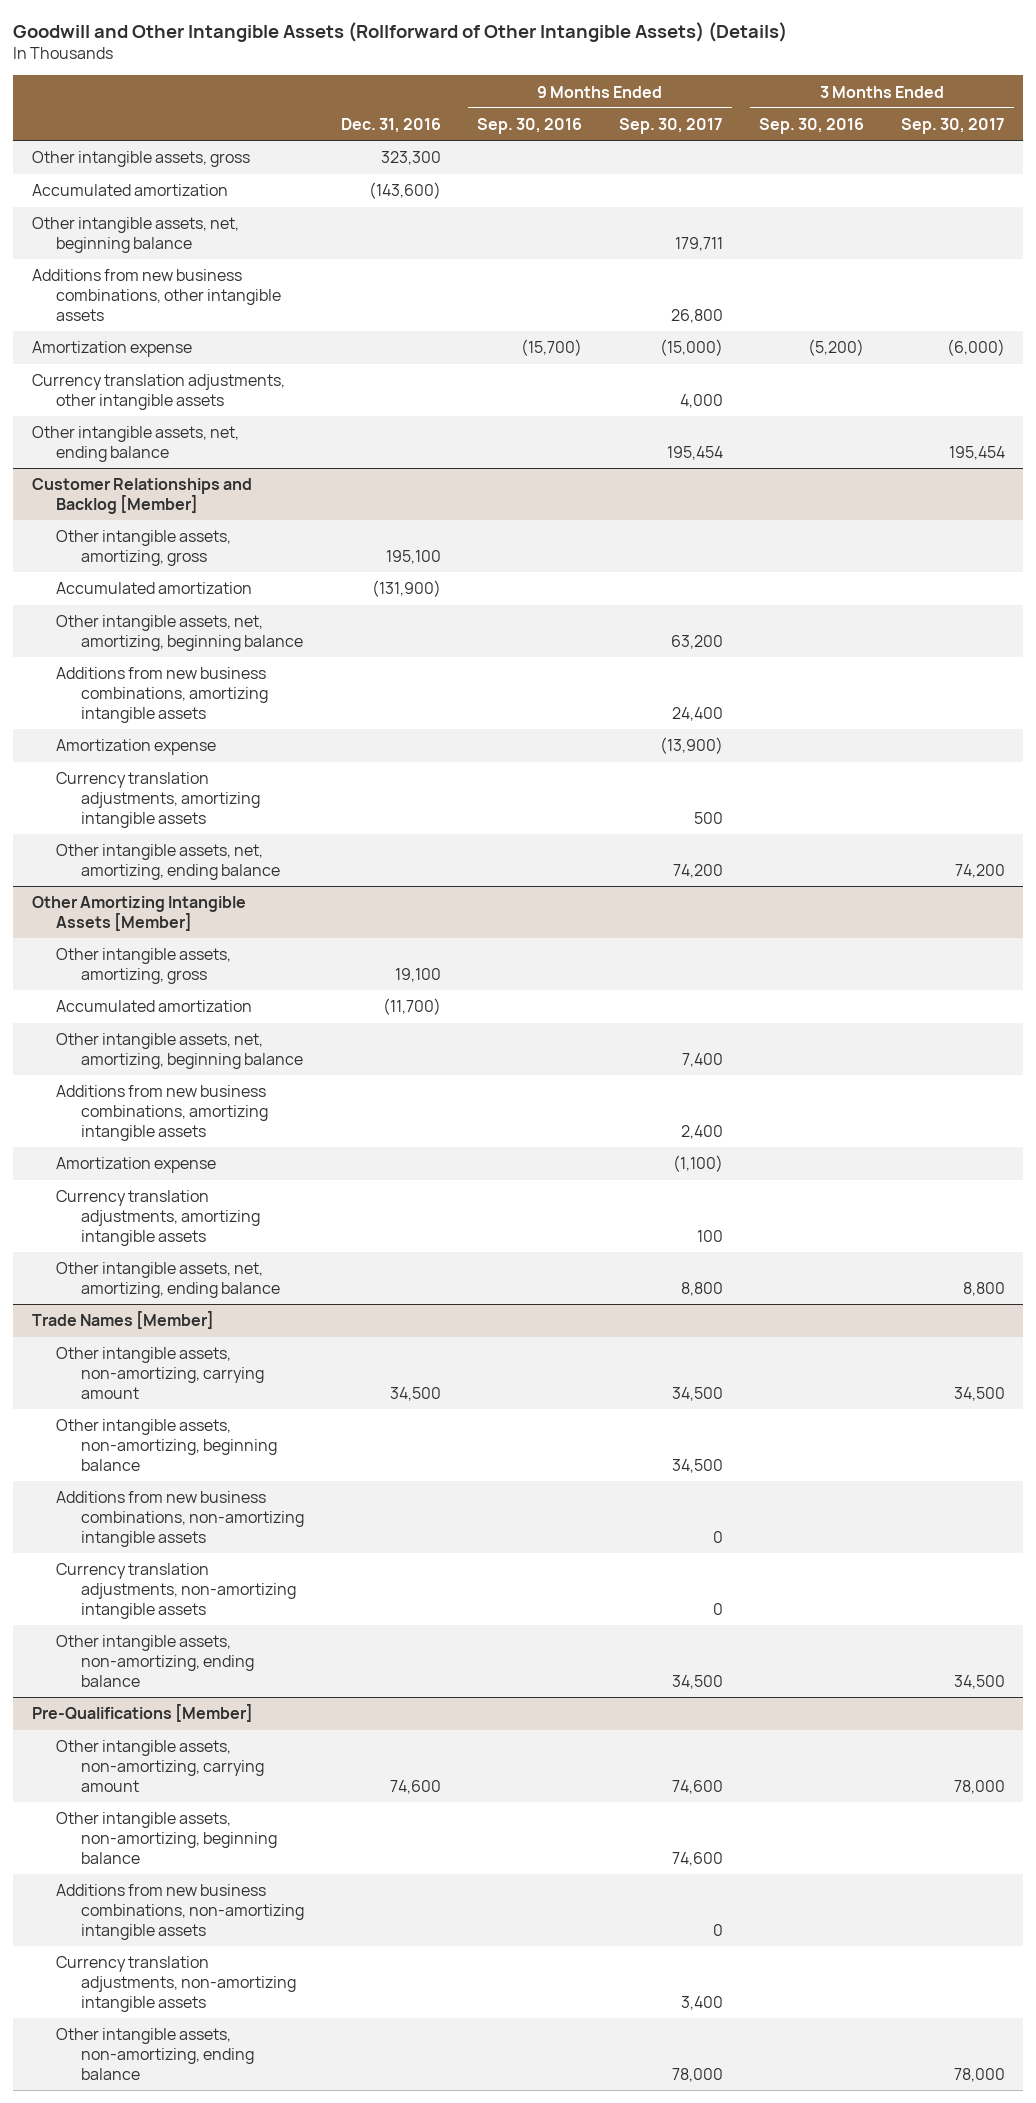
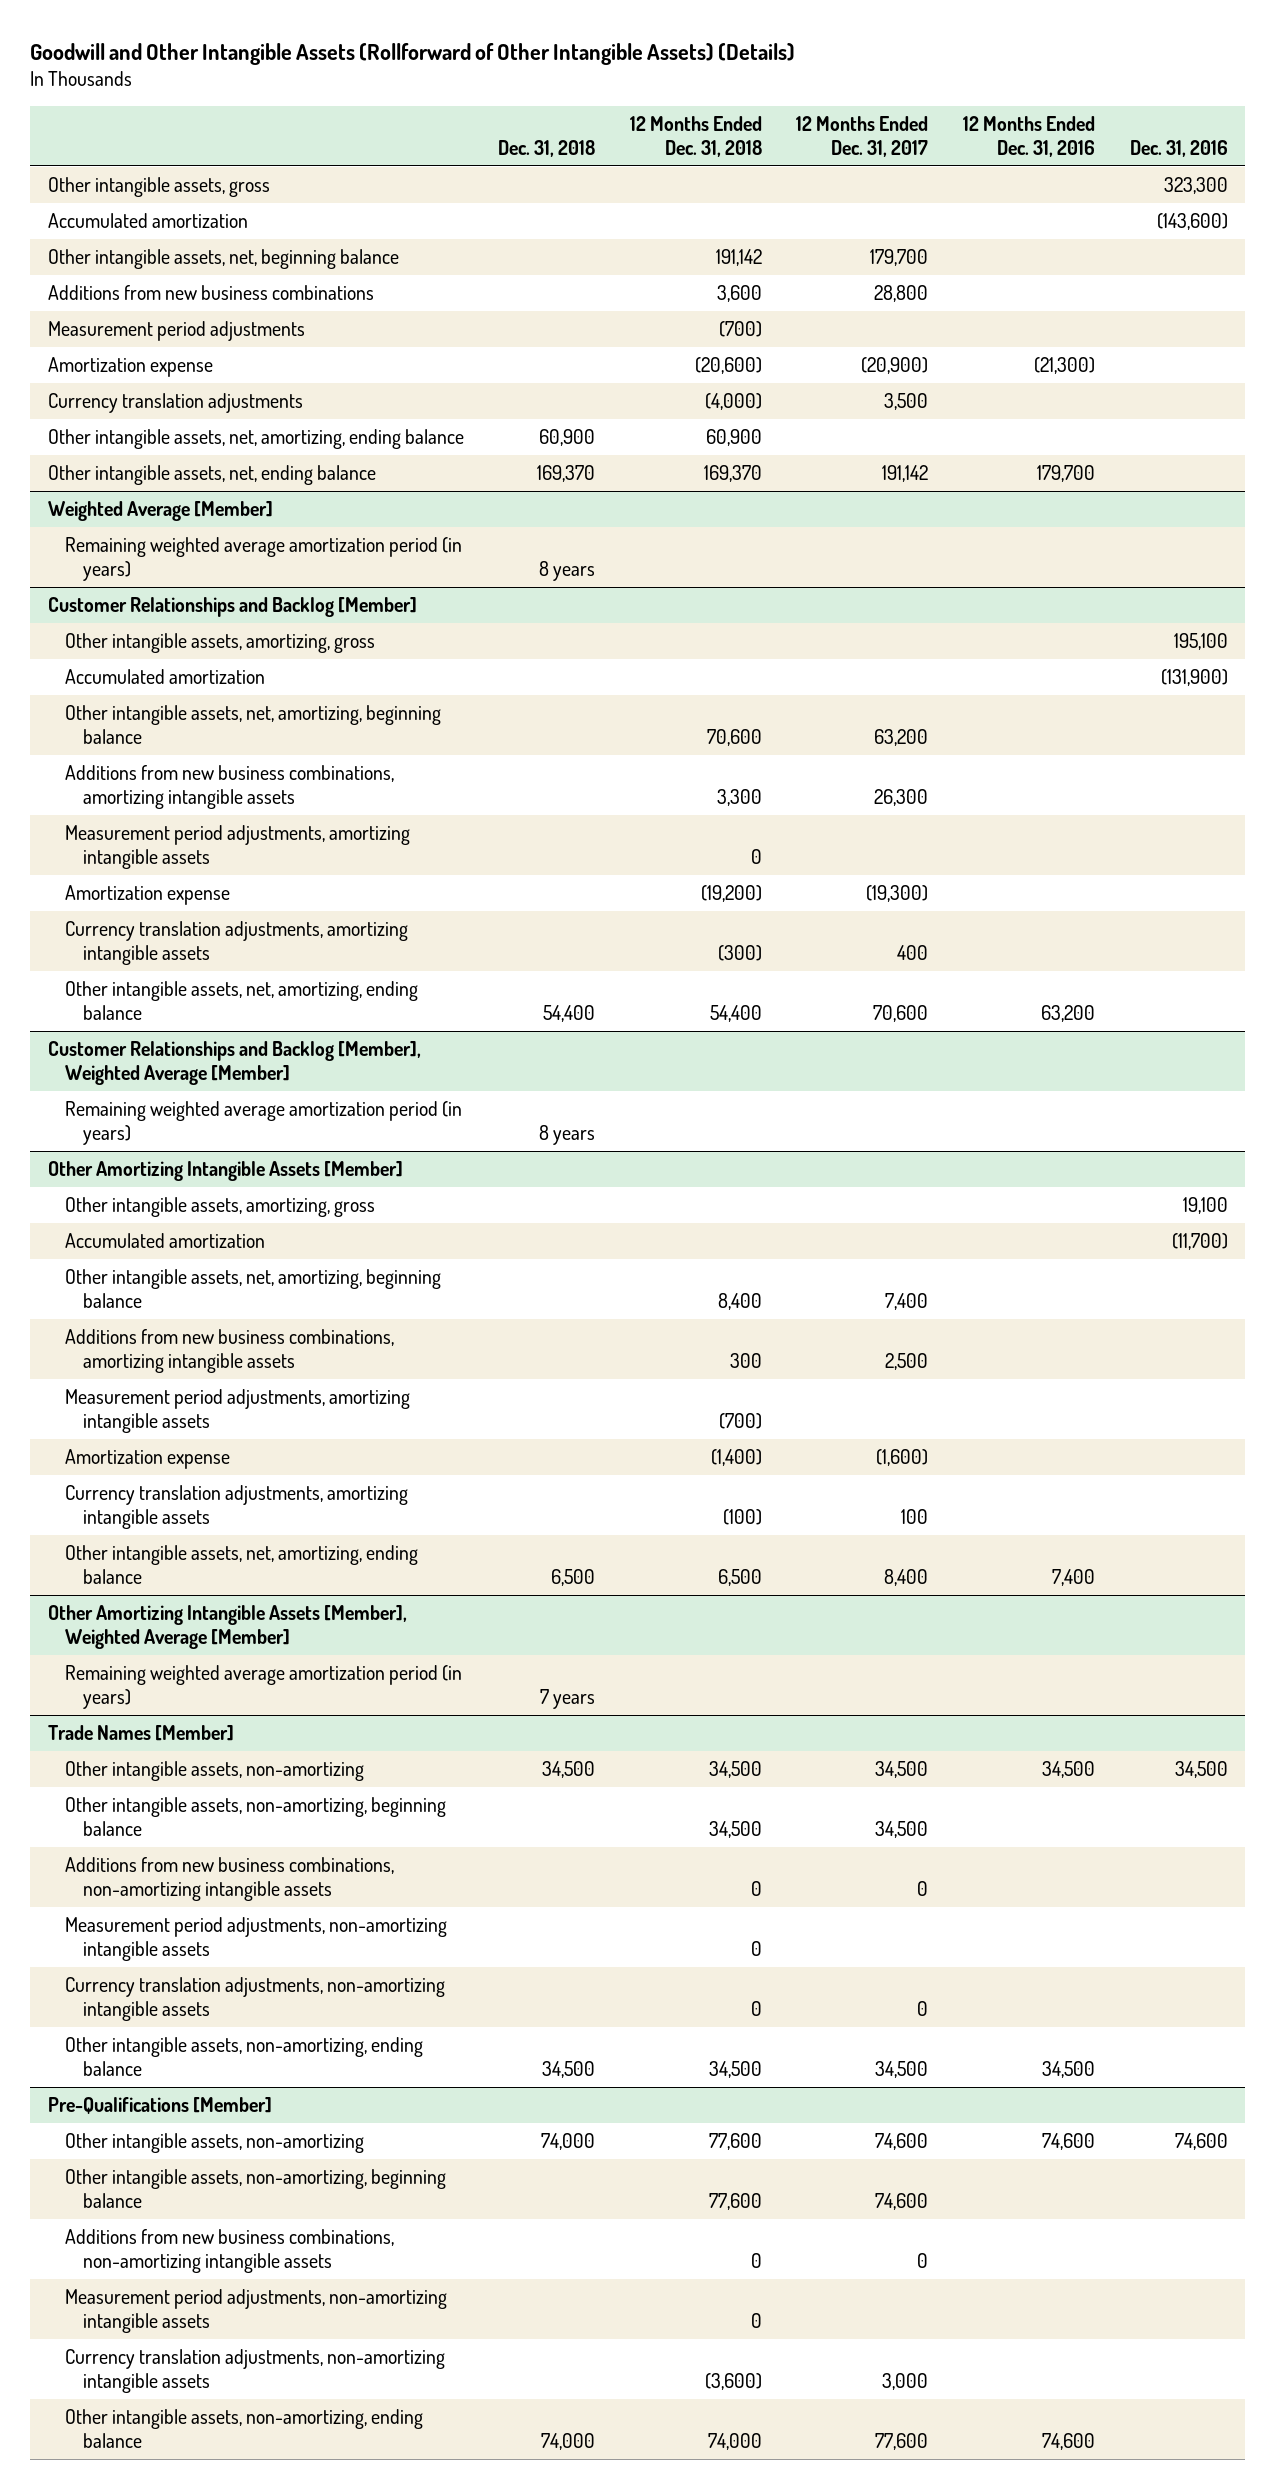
- | Dec. 31, 2016 | 9 Months Ended Sep. 30, 2016 | 9 Months Ended Sep. 30, 2017 | 3 Months Ended Sep. 30, 2016 | 3 Months Ended Sep. 30, 2017
+ | Dec. 31, 2018 | 12 Months Ended Dec. 31, 2018 | 12 Months Ended Dec. 31, 2017 | 12 Months Ended Dec. 31, 2016 | Dec. 31, 2016
- Additions from new business combinations, other intangible assets | | | 26,800 | |
+ Additions from new business combinations | | 3,600 | 28,800 | |
+ Measurement period adjustments | | (700) | | |
- Currency translation adjustments, other intangible assets | | | 4,000 | |
+ Currency translation adjustments | | (4,000) | 3,500 | |
+ Other intangible assets, net, amortizing, ending balance | 60,900 | 60,900 | | |
+ Weighted Average [Member]
+ Remaining weighted average amortization period (in years) | 8 years | | | |
@ Customer Relationships and Backlog [Member]
+ Measurement period adjustments, amortizing intangible assets | | 0 | | |
+ Customer Relationships and Backlog [Member], Weighted Average [Member]
+ Remaining weighted average amortization period (in years) | 8 years | | | |
@ Other Amortizing Intangible Assets [Member]
+ Measurement period adjustments, amortizing intangible assets | | (700) | | |
+ Other Amortizing Intangible Assets [Member], Weighted Average [Member]
+ Remaining weighted average amortization period (in years) | 7 years | | | |
@ Trade Names [Member]
- Other intangible assets, non-amortizing, carrying amount | 34,500 | | 34,500 | | 34,500
+ Other intangible assets, non-amortizing | 34,500 | 34,500 | 34,500 | 34,500 | 34,500
+ Measurement period adjustments, non-amortizing intangible assets | | 0 | | |
@ Pre-Qualifications [Member]
- Other intangible assets, non-amortizing, carrying amount | 74,600 | | 74,600 | | 78,000
+ Other intangible assets, non-amortizing | 74,000 | 77,600 | 74,600 | 74,600 | 74,600
+ Measurement period adjustments, non-amortizing intangible assets | | 0 | | |

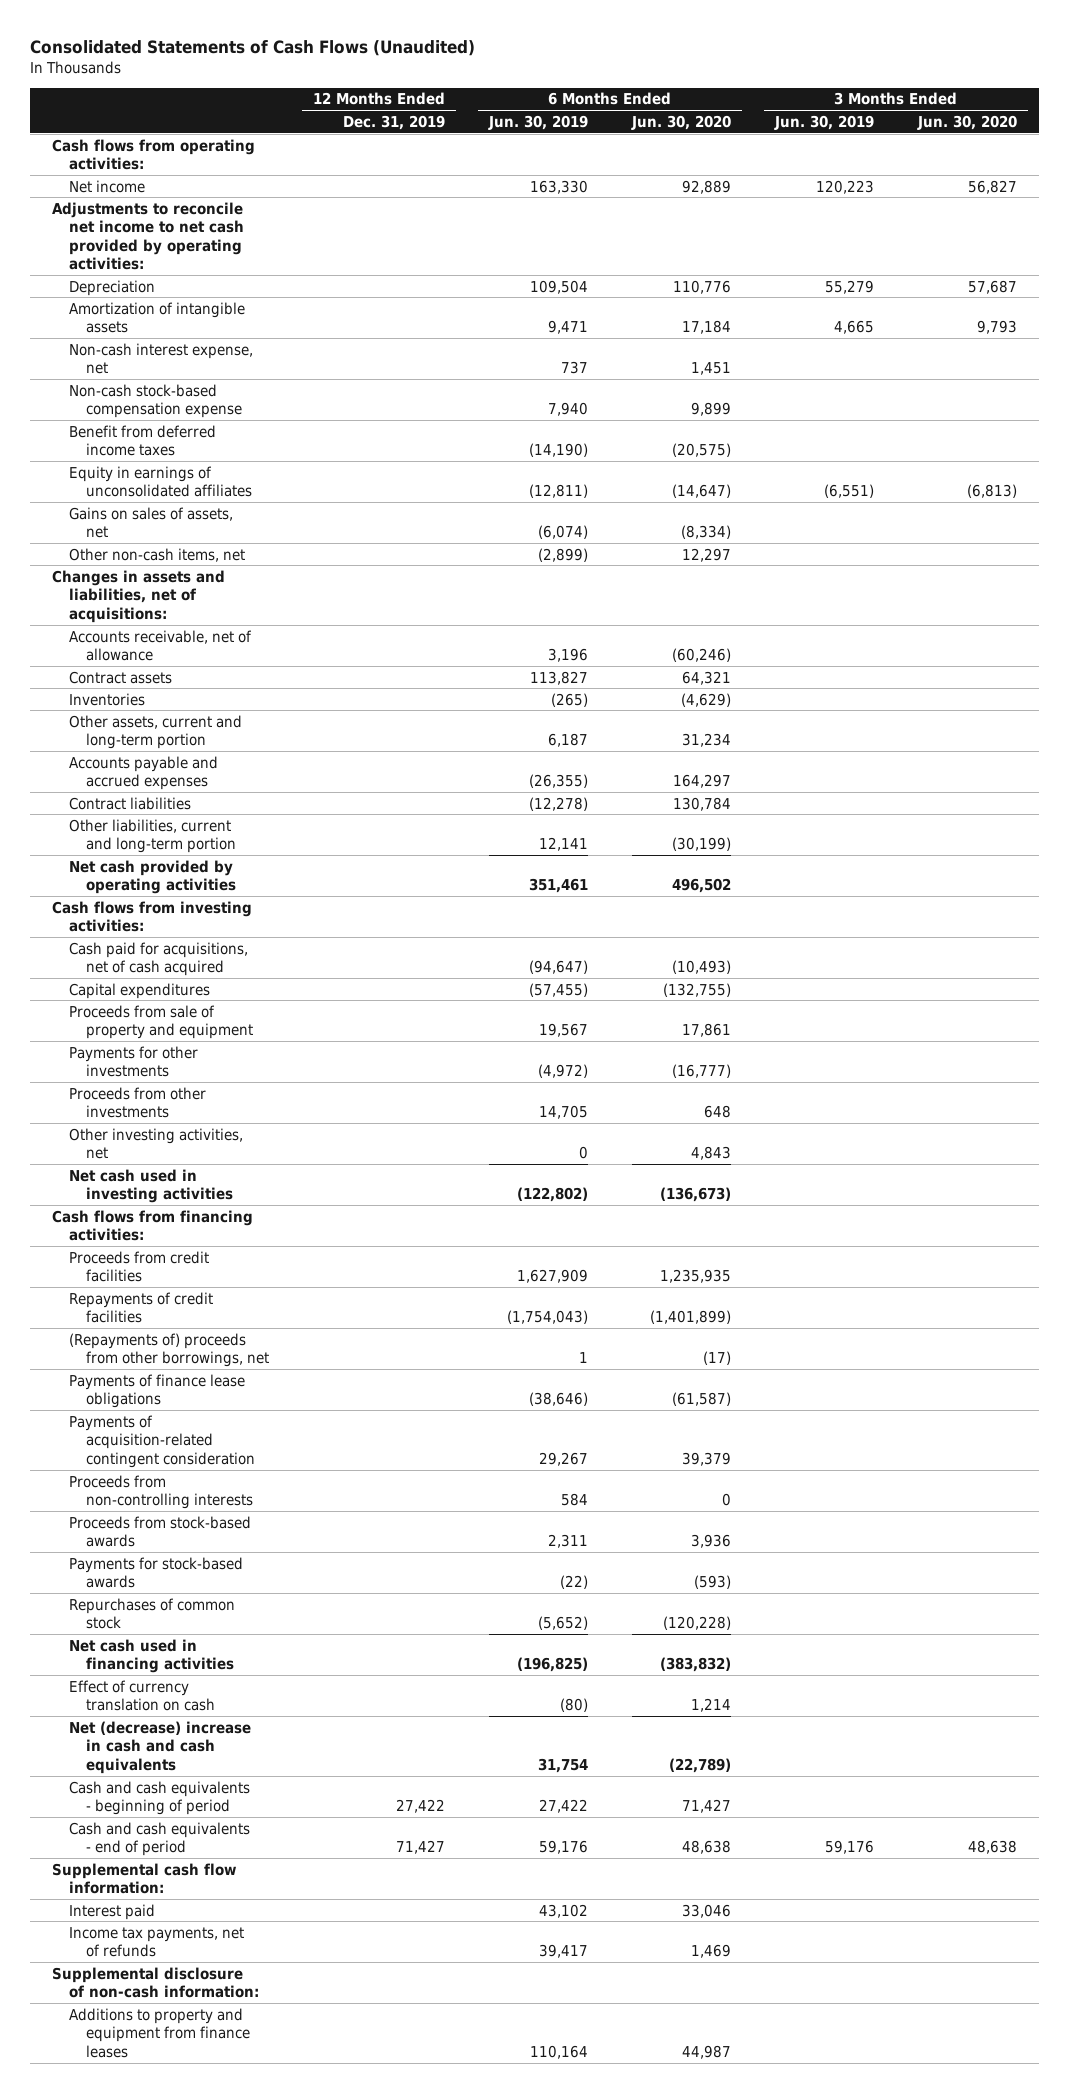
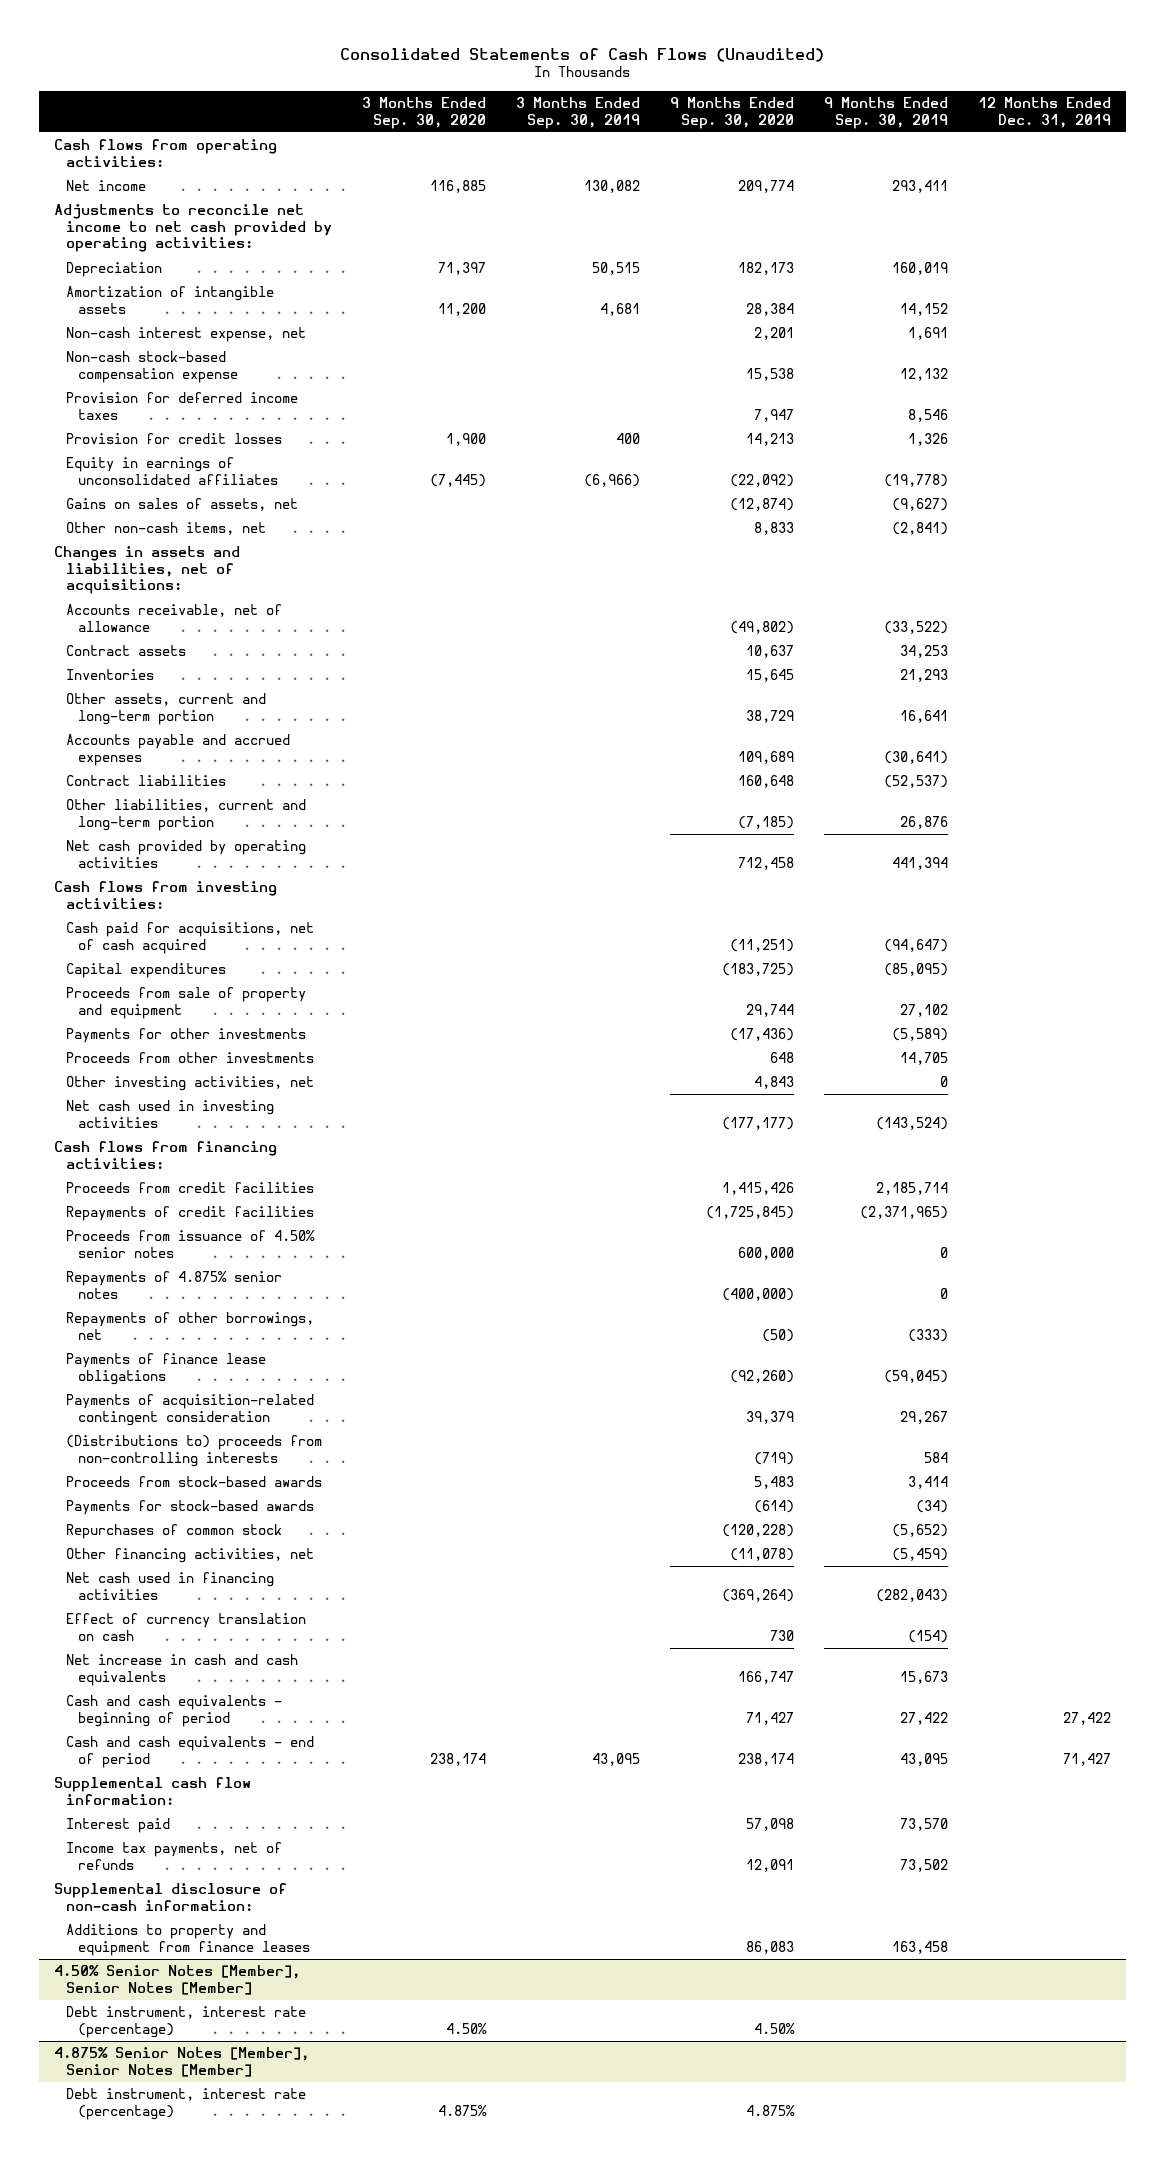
- | 12 Months Ended Dec. 31, 2019 | 6 Months Ended Jun. 30, 2019 | 6 Months Ended Jun. 30, 2020 | 3 Months Ended Jun. 30, 2019 | 3 Months Ended Jun. 30, 2020
+ | 3 Months Ended Sep. 30, 2020 | 3 Months Ended Sep. 30, 2019 | 9 Months Ended Sep. 30, 2020 | 9 Months Ended Sep. 30, 2019 | 12 Months Ended Dec. 31, 2019
- Benefit from deferred income taxes | | (14,190) | (20,575) | |
+ Provision for deferred income taxes | | | 7,947 | 8,546 |
+ Provision for credit losses | 1,900 | 400 | 14,213 | 1,326 |
- (Repayments of) proceeds from other borrowings, net | | 1 | (17) | |
+ Proceeds from issuance of 4.50% senior notes | | | 600,000 | 0 |
+ Repayments of 4.875% senior notes | | | (400,000) | 0 |
+ Repayments of other borrowings, net | | | (50) | (333) |
- Proceeds from non-controlling interests | | 584 | 0 | |
+ (Distributions to) proceeds from non-controlling interests | | | (719) | 584 |
+ Other financing activities, net | | | (11,078) | (5,459) |
- Net (decrease) increase in cash and cash equivalents | | 31,754 | (22,789) | |
+ Net increase in cash and cash equivalents | | | 166,747 | 15,673 |
+ 4.50% Senior Notes [Member], Senior Notes [Member]
+ Debt instrument, interest rate (percentage) | 4.50% | | 4.50% | |
+ 4.875% Senior Notes [Member], Senior Notes [Member]
+ Debt instrument, interest rate (percentage) | 4.875% | | 4.875% | |

